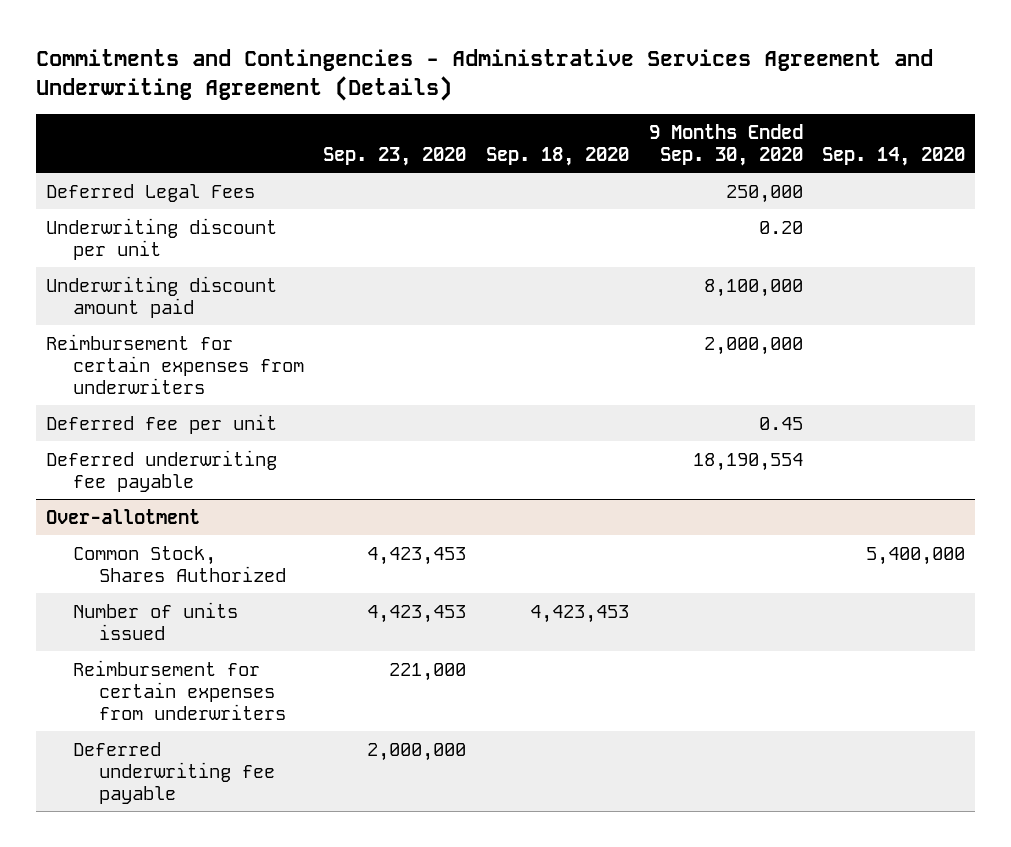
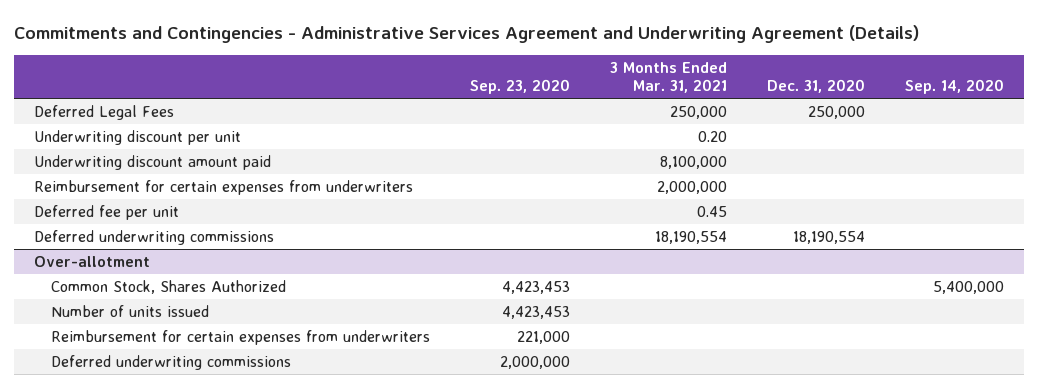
- | Sep. 23, 2020 | Sep. 18, 2020 | 9 Months Ended Sep. 30, 2020 | Sep. 14, 2020
+ | Sep. 23, 2020 | 3 Months Ended Mar. 31, 2021 | Dec. 31, 2020 | Sep. 14, 2020
- Deferred underwriting fee payable | | | 18,190,554 |
+ Deferred underwriting commissions | | 18,190,554 | 18,190,554 |
@ Over-allotment
- Deferred underwriting fee payable | 2,000,000 | | |
+ Deferred underwriting commissions | 2,000,000 | | |

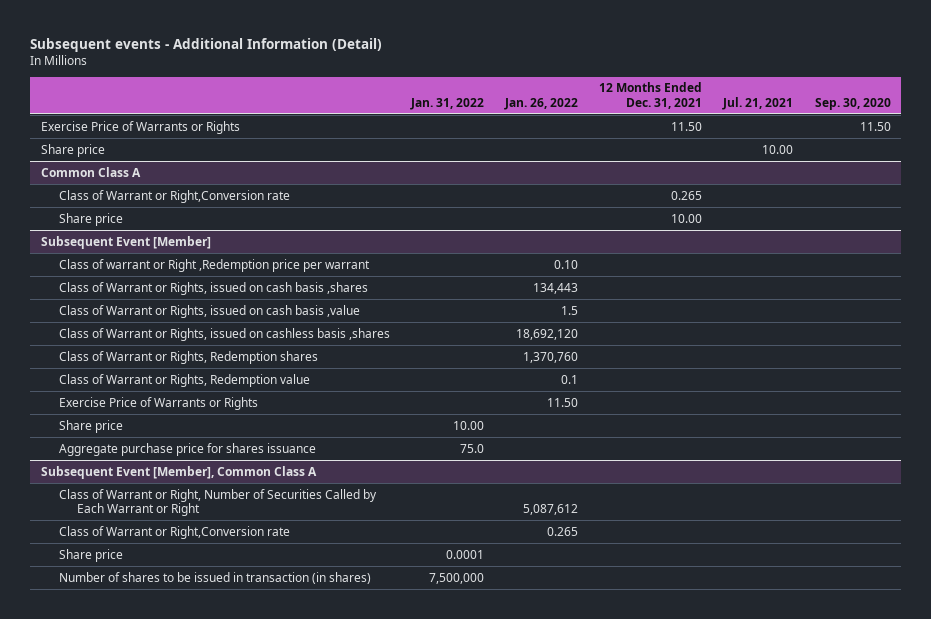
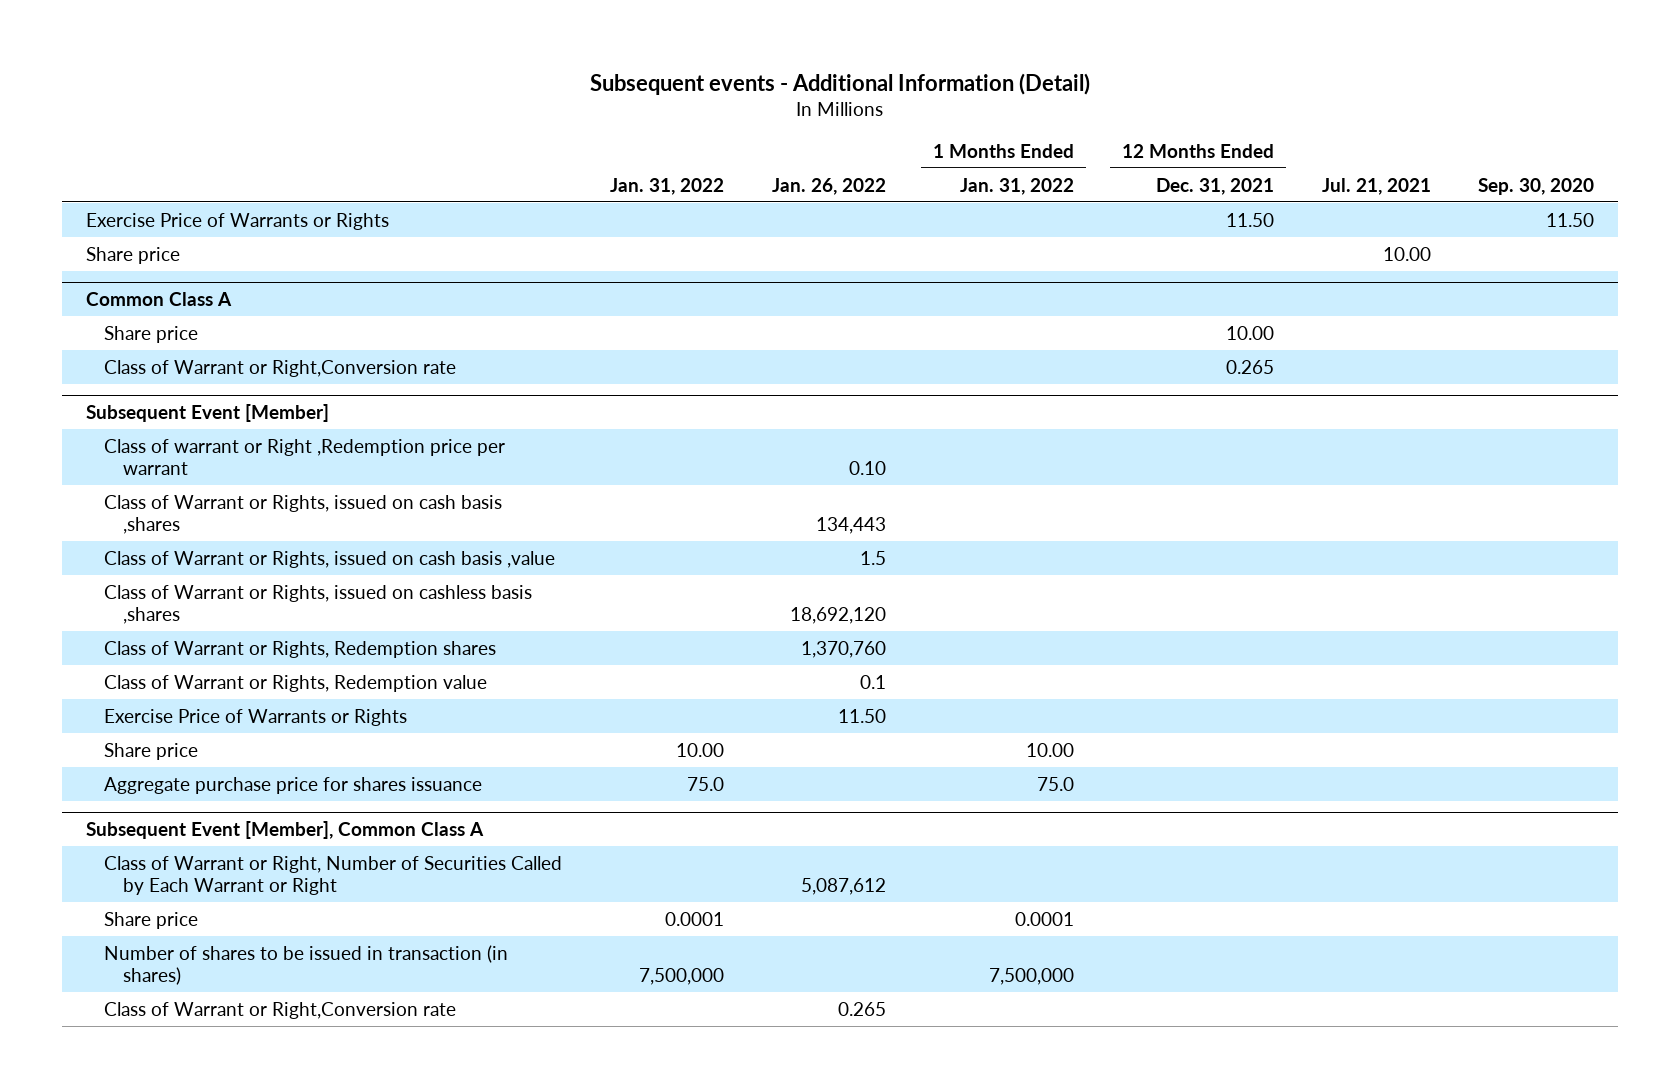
- | Jan. 31, 2022 | Jan. 26, 2022 | 12 Months Ended Dec. 31, 2021 | Jul. 21, 2021 | Sep. 30, 2020
+ | Jan. 31, 2022 | Jan. 26, 2022 | 1 Months Ended Jan. 31, 2022 | 12 Months Ended Dec. 31, 2021 | Jul. 21, 2021 | Sep. 30, 2020
@ Common Class A
moved down: Class of Warrant or Right,Conversion rate | | | | 0.265 | |
@ Subsequent Event [Member], Common Class A
moved down: Class of Warrant or Right,Conversion rate | | 0.265 | | | |

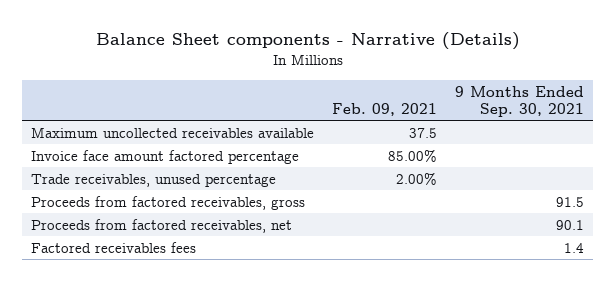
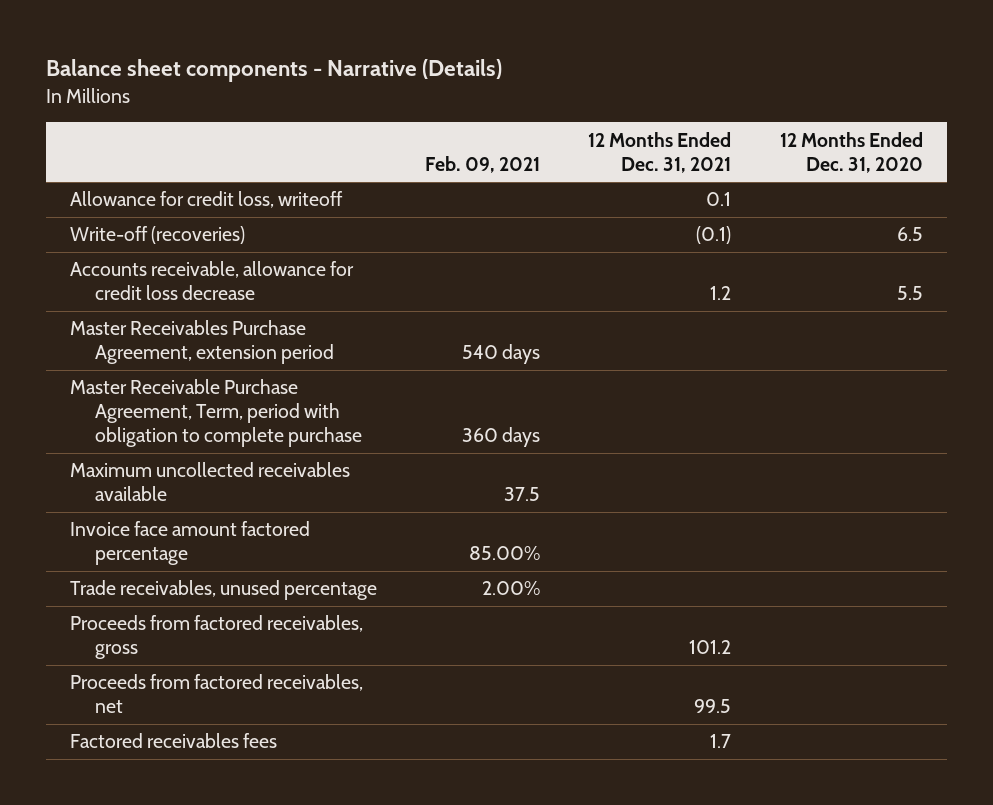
- Balance Sheet components - Narrative (Details)
+ Balance sheet components - Narrative (Details)
- | Feb. 09, 2021 | 9 Months Ended Sep. 30, 2021
+ | Feb. 09, 2021 | 12 Months Ended Dec. 31, 2021 | 12 Months Ended Dec. 31, 2020
+ Allowance for credit loss, writeoff | | 0.1 |
+ Write-off (recoveries) | | (0.1) | 6.5
+ Accounts receivable, allowance for credit loss decrease | | 1.2 | 5.5
+ Master Receivables Purchase Agreement, extension period | 540 days | |
+ Master Receivable Purchase Agreement, Term, period with obligation to complete purchase | 360 days | |

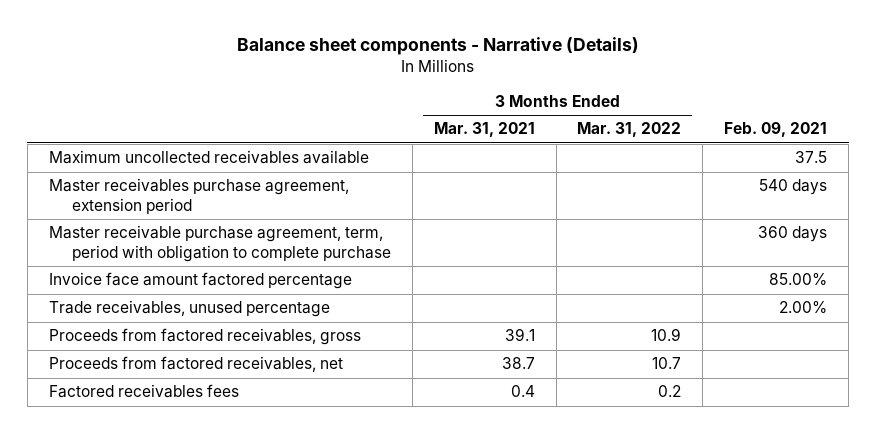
- | Feb. 09, 2021 | 12 Months Ended Dec. 31, 2021 | 12 Months Ended Dec. 31, 2020
+ | 3 Months Ended Mar. 31, 2021 | 3 Months Ended Mar. 31, 2022 | Feb. 09, 2021
- Allowance for credit loss, writeoff | | 0.1 |
- Write-off (recoveries) | | (0.1) | 6.5
- Accounts receivable, allowance for credit loss decrease | | 1.2 | 5.5
- Master Receivables Purchase Agreement, extension period | 540 days | |
- Master Receivable Purchase Agreement, Term, period with obligation to complete purchase | 360 days | |
+ Master receivables purchase agreement, extension period | | | 540 days
+ Master receivable purchase agreement, term, period with obligation to complete purchase | | | 360 days

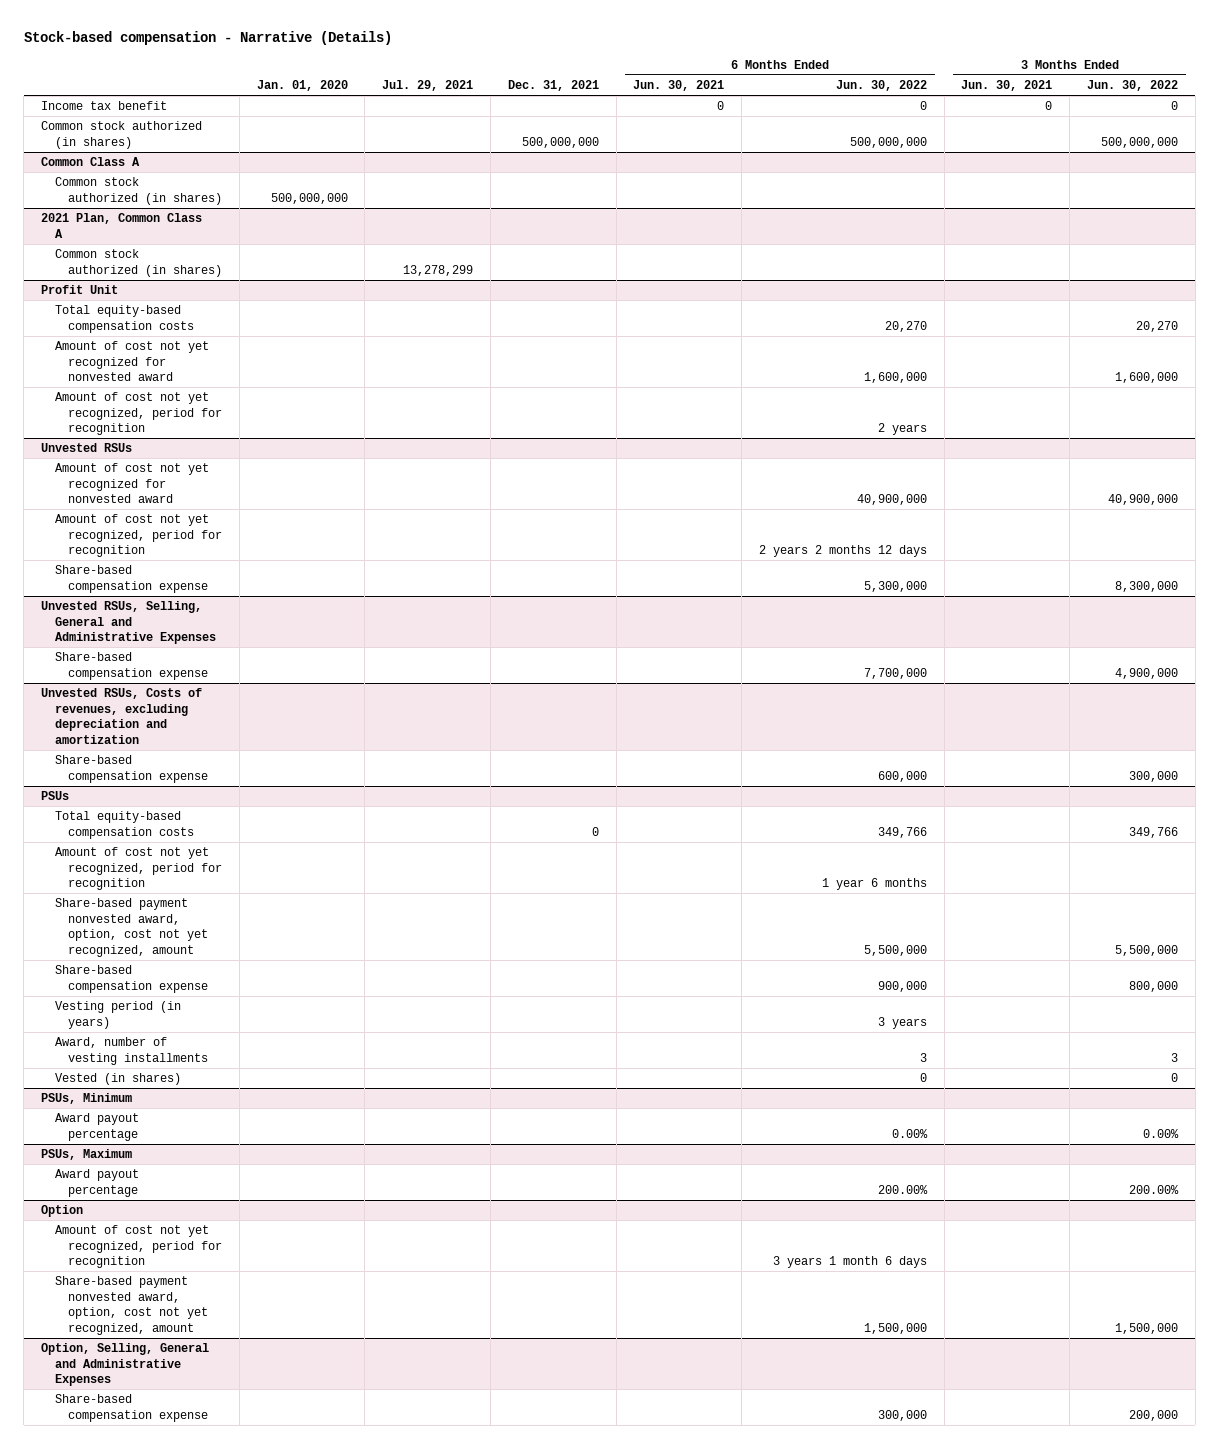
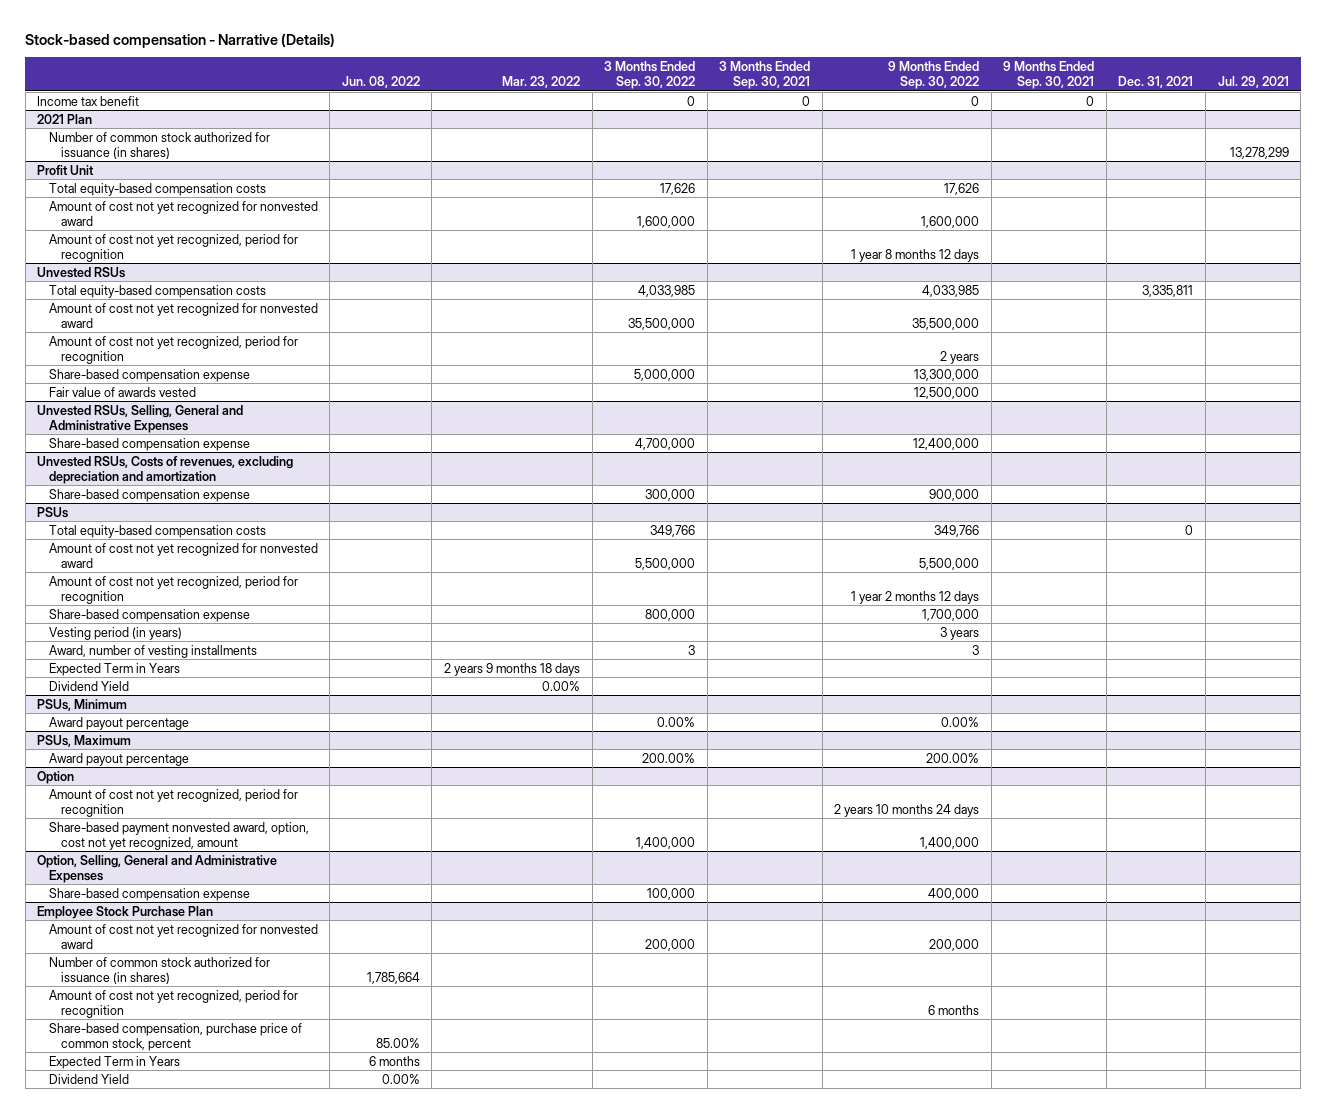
- | Jan. 01, 2020 | Jul. 29, 2021 | Dec. 31, 2021 | 6 Months Ended Jun. 30, 2021 | 6 Months Ended Jun. 30, 2022 | 3 Months Ended Jun. 30, 2021 | 3 Months Ended Jun. 30, 2022
+ | Jun. 08, 2022 | Mar. 23, 2022 | 3 Months Ended Sep. 30, 2022 | 3 Months Ended Sep. 30, 2021 | 9 Months Ended Sep. 30, 2022 | 9 Months Ended Sep. 30, 2021 | Dec. 31, 2021 | Jul. 29, 2021
- Common stock authorized (in shares) | | | 500,000,000 | | 500,000,000 | | 500,000,000
- Common Class A
- Common stock authorized (in shares) | 500,000,000 | | | | | |
- 2021 Plan, Common Class A
- Common stock authorized (in shares) | | 13,278,299 | | | | |
+ 2021 Plan
+ Number of common stock authorized for issuance (in shares) | | | | | | | | 13,278,299
@ Unvested RSUs
+ Total equity-based compensation costs | | | 4,033,985 | | 4,033,985 | | 3,335,811 |
+ Fair value of awards vested | | | | | 12,500,000 | | |
@ PSUs
+ Amount of cost not yet recognized for nonvested award | | | 5,500,000 | | 5,500,000 | | |
- Share-based payment nonvested award, option, cost not yet recognized, amount | | | | | 5,500,000 | | 5,500,000
- Vested (in shares) | | | | | 0 | | 0
+ Expected Term in Years | | 2 years 9 months 18 days | | | | | |
+ Dividend Yield | | 0.00% | | | | | |
+ Employee Stock Purchase Plan
+ Amount of cost not yet recognized for nonvested award | | | 200,000 | | 200,000 | | |
+ Number of common stock authorized for issuance (in shares) | 1,785,664 | | | | | | |
+ Amount of cost not yet recognized, period for recognition | | | | | 6 months | | |
+ Share-based compensation, purchase price of common stock, percent | 85.00% | | | | | | |
+ Expected Term in Years | 6 months | | | | | | |
+ Dividend Yield | 0.00% | | | | | | |

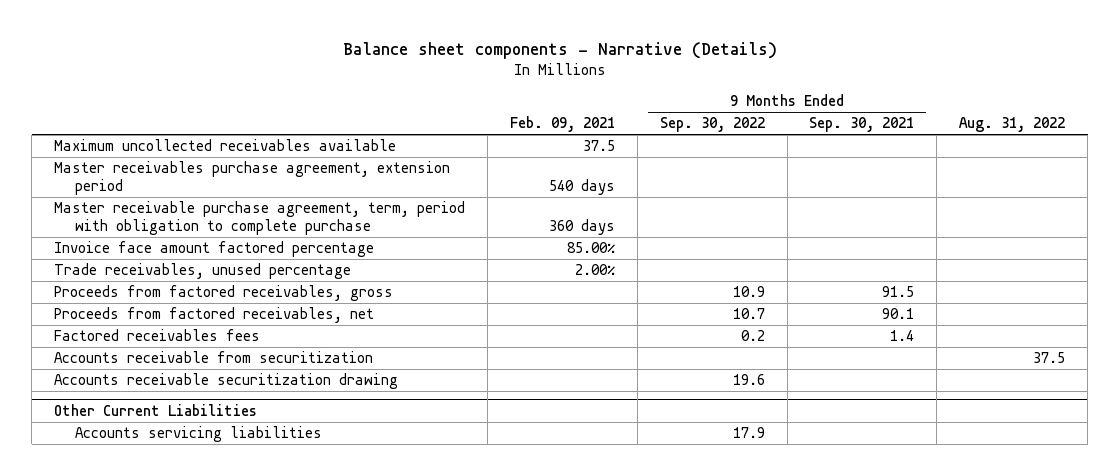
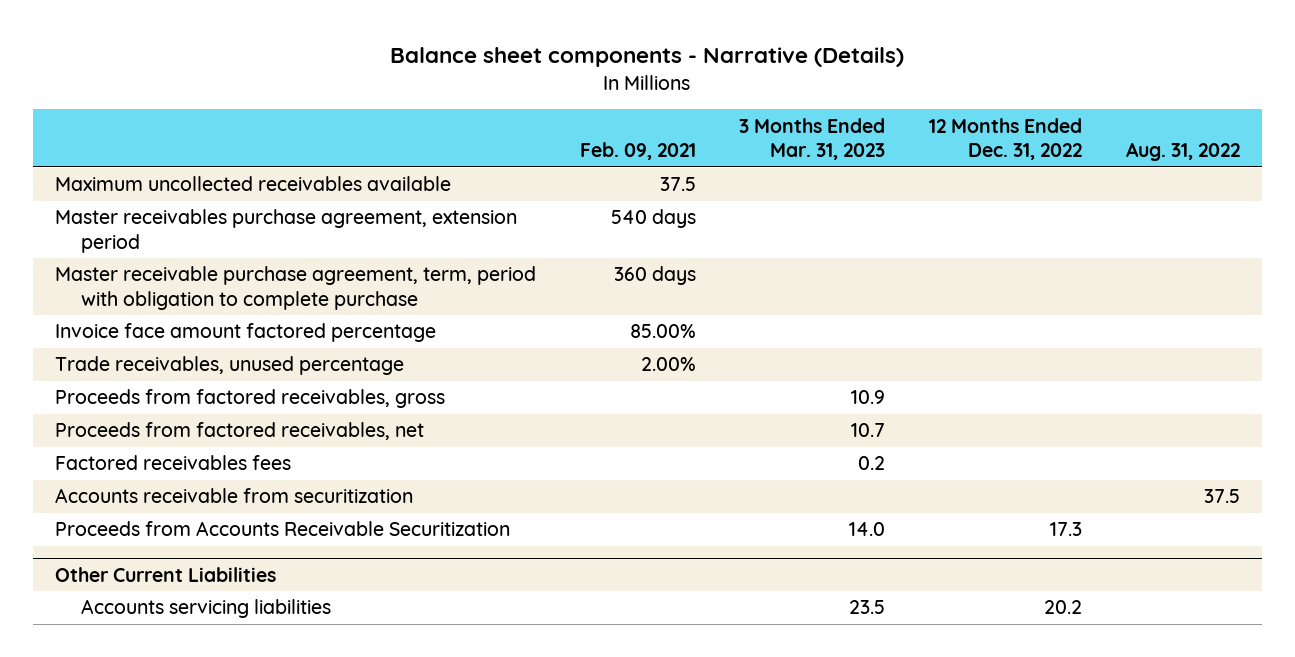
- | Feb. 09, 2021 | 9 Months Ended Sep. 30, 2022 | 9 Months Ended Sep. 30, 2021 | Aug. 31, 2022
+ | Feb. 09, 2021 | 3 Months Ended Mar. 31, 2023 | 12 Months Ended Dec. 31, 2022 | Aug. 31, 2022
- Accounts receivable securitization drawing | | 19.6 | |
+ Proceeds from Accounts Receivable Securitization | | 14.0 | 17.3 |

